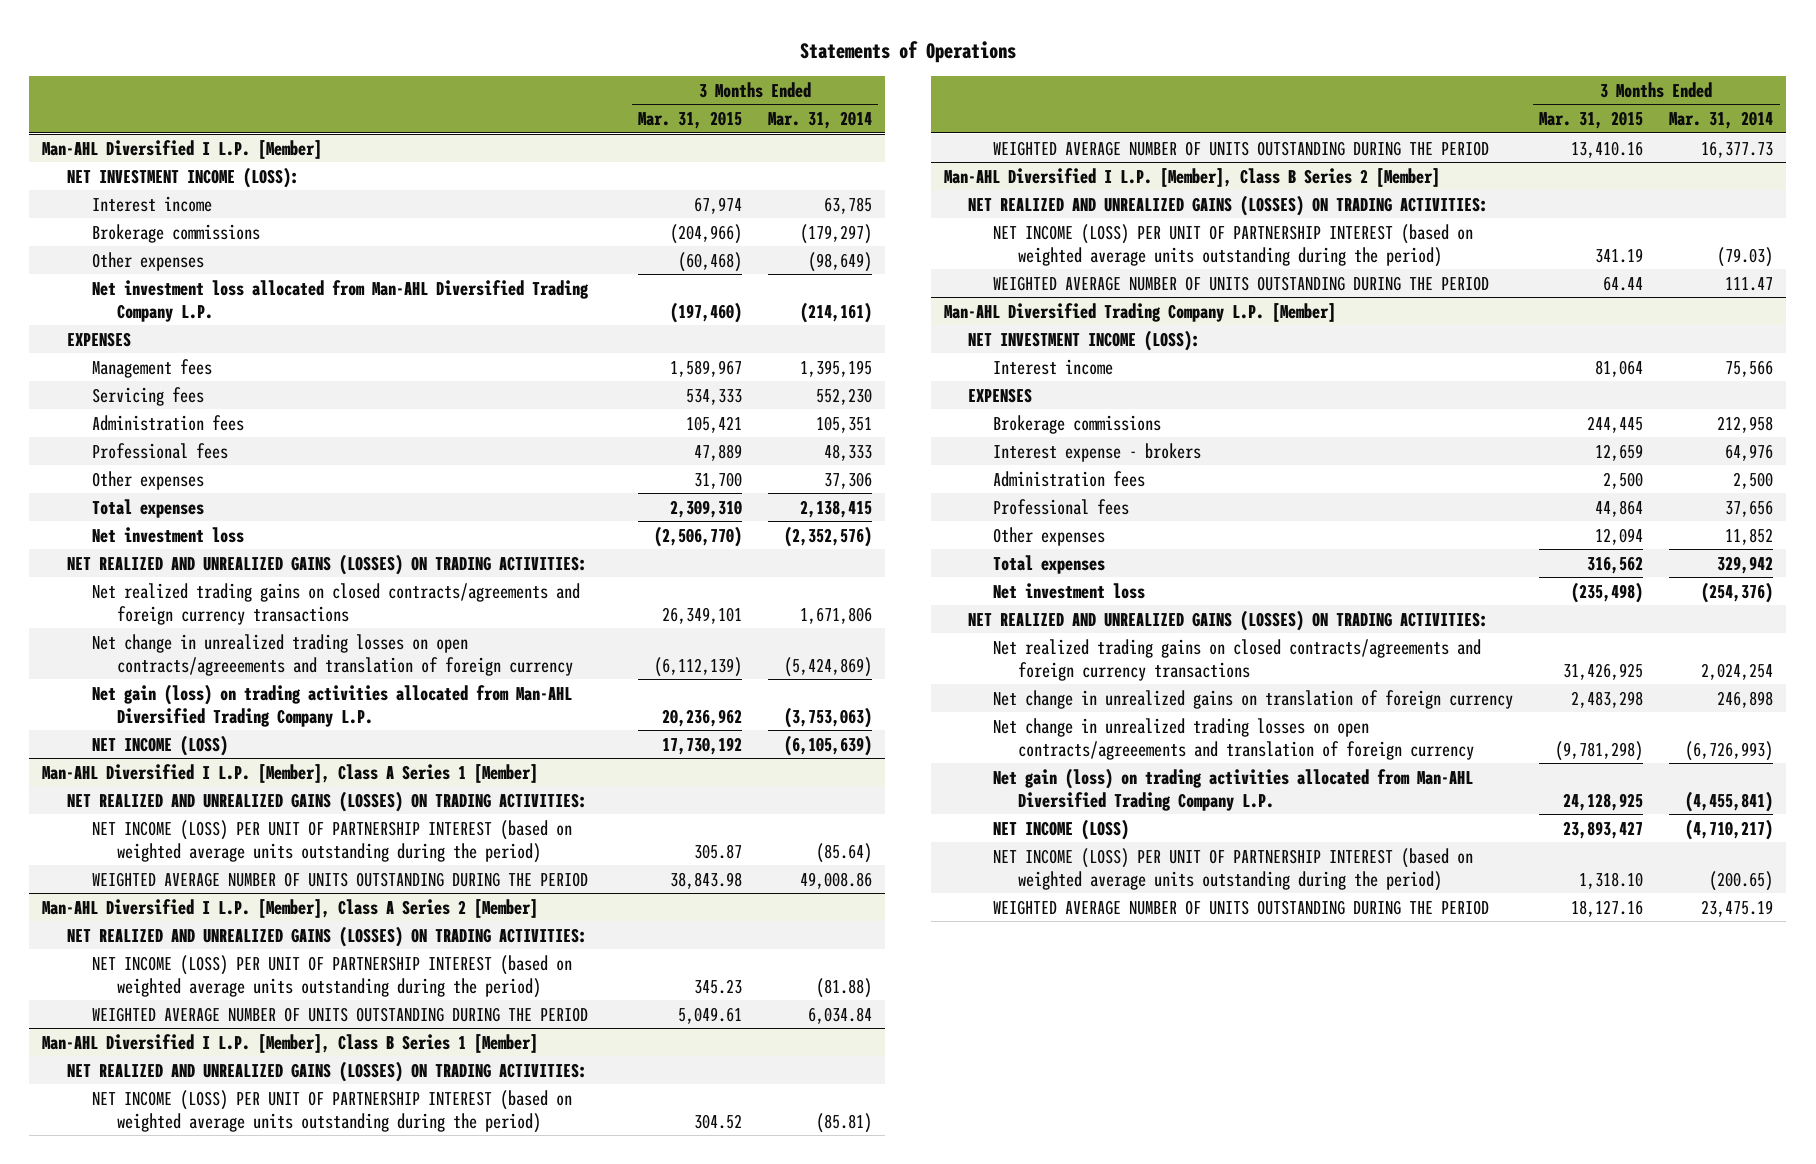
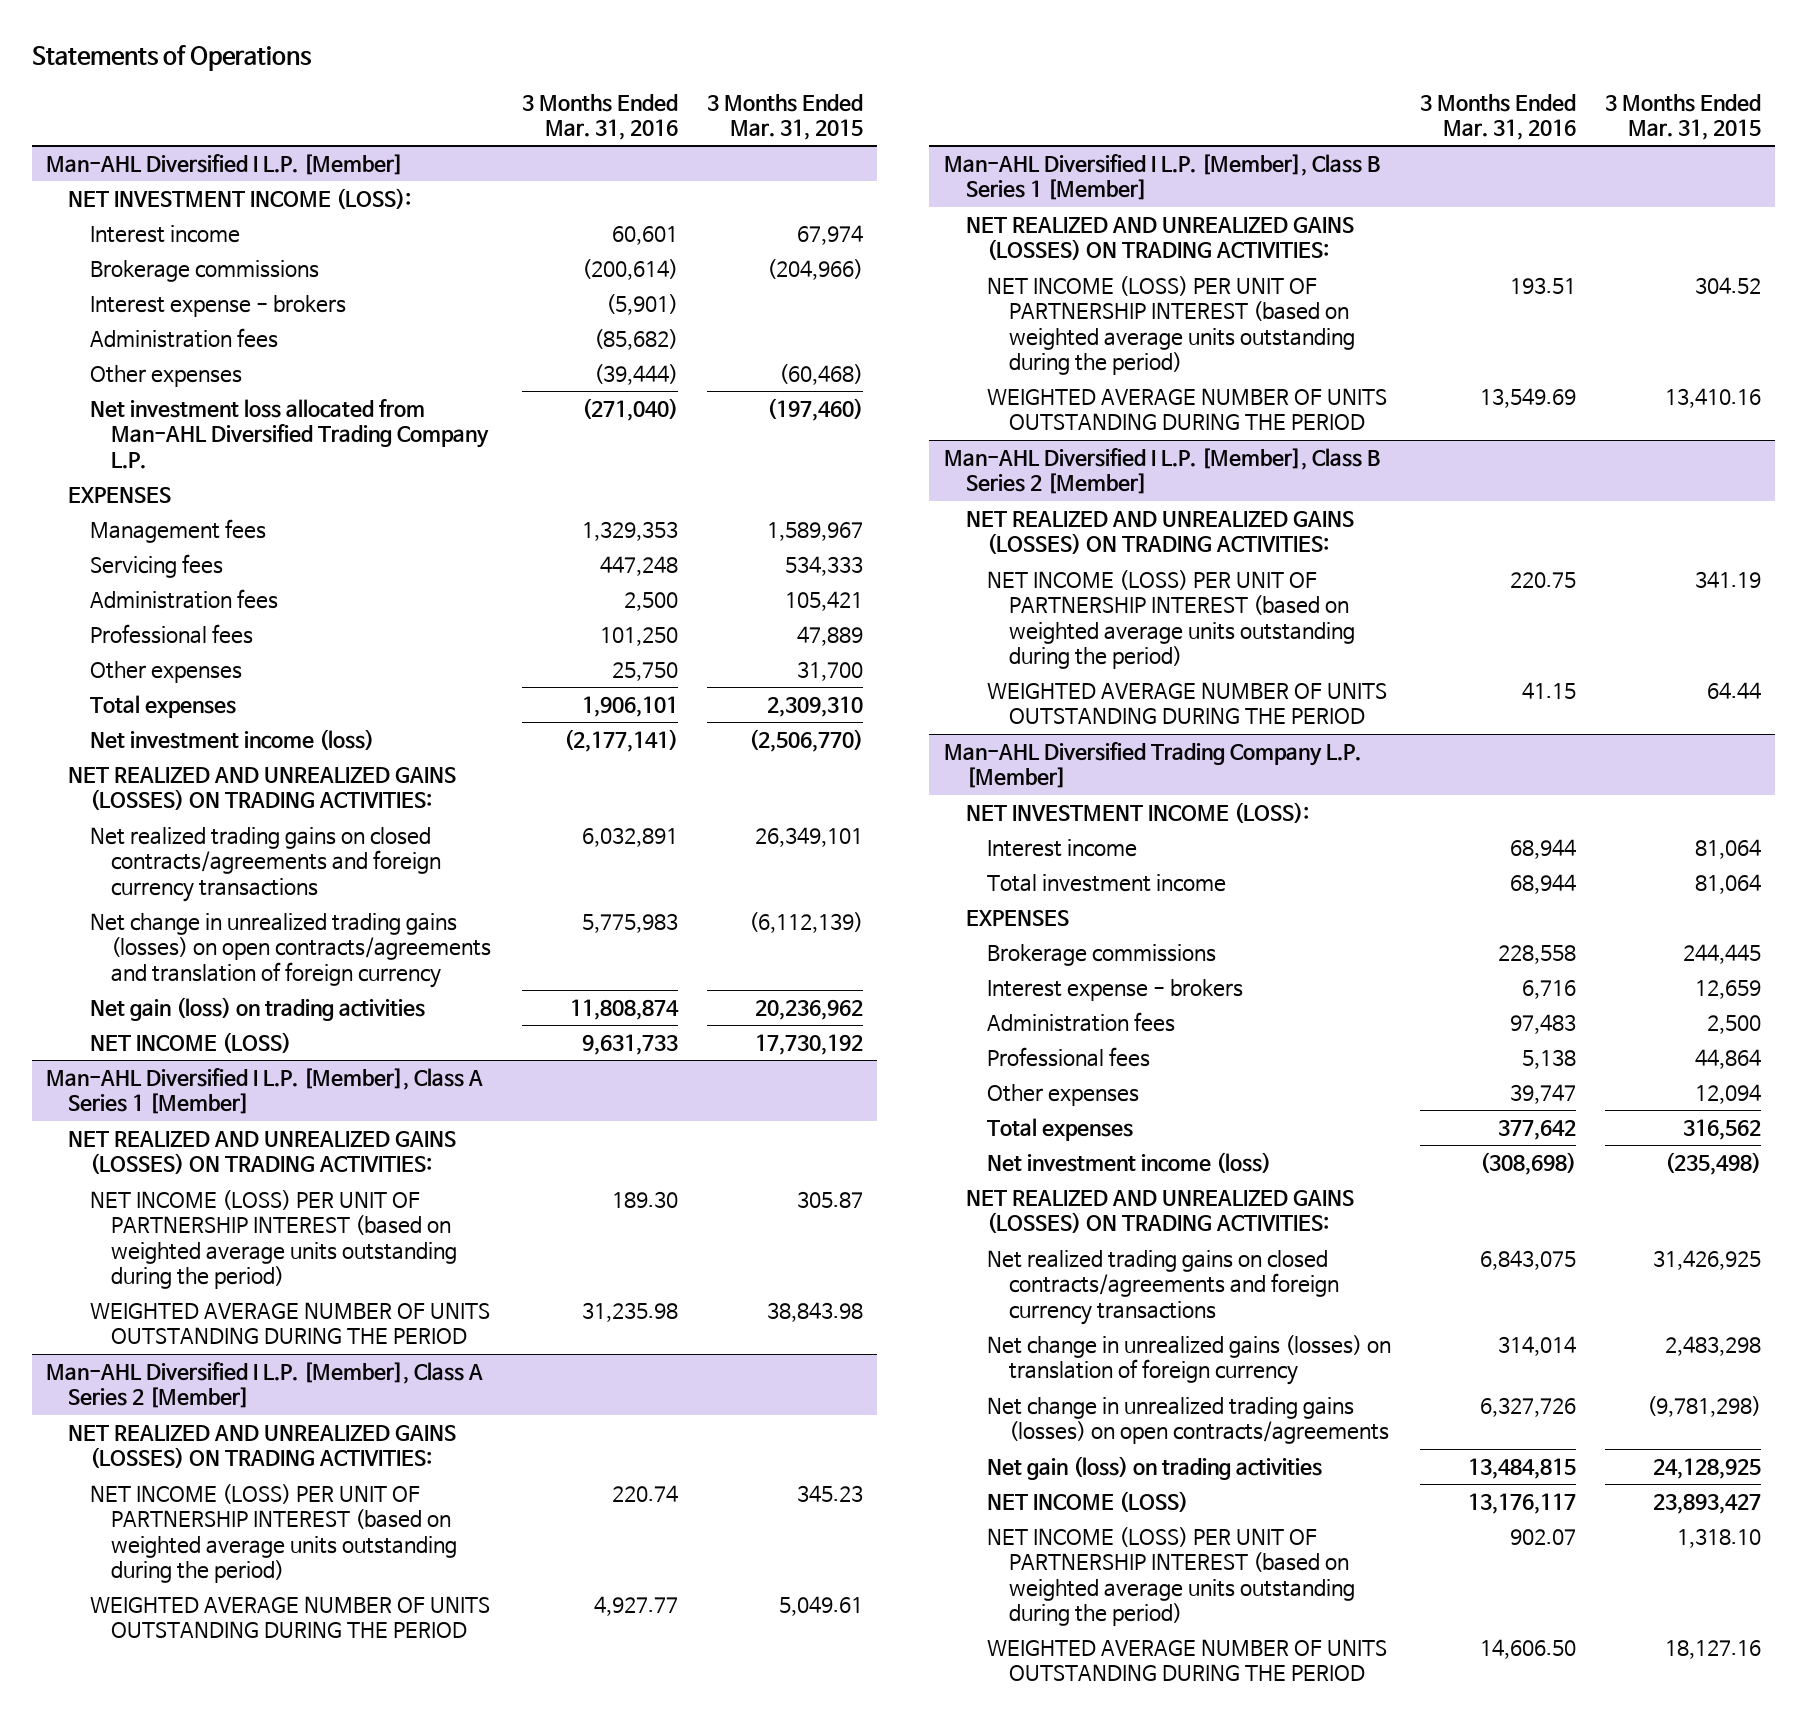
- | 3 Months Ended Mar. 31, 2015 | 3 Months Ended Mar. 31, 2014
+ | 3 Months Ended Mar. 31, 2016 | 3 Months Ended Mar. 31, 2015
@ Man-AHL Diversified I L.P. [Member]
+ Interest expense - brokers | (5,901) |
+ Administration fees | (85,682) |
- Net investment loss | (2,506,770) | (2,352,576)
+ Net investment income (loss) | (2,177,141) | (2,506,770)
- Net change in unrealized trading losses on open contracts/agreeements and translation of foreign currency | (6,112,139) | (5,424,869)
- Net gain (loss) on trading activities allocated from Man-AHL Diversified Trading Company L.P. | 20,236,962 | (3,753,063)
+ Net change in unrealized trading gains (losses) on open contracts/agreements and translation of foreign currency | 5,775,983 | (6,112,139)
+ Net gain (loss) on trading activities | 11,808,874 | 20,236,962
@ Man-AHL Diversified Trading Company L.P. [Member]
+ Total investment income | 68,944 | 81,064
- Net investment loss | (235,498) | (254,376)
+ Net investment income (loss) | (308,698) | (235,498)
- Net change in unrealized gains on translation of foreign currency | 2,483,298 | 246,898
- Net change in unrealized trading losses on open contracts/agreeements and translation of foreign currency | (9,781,298) | (6,726,993)
- Net gain (loss) on trading activities allocated from Man-AHL Diversified Trading Company L.P. | 24,128,925 | (4,455,841)
+ Net change in unrealized gains (losses) on translation of foreign currency | 314,014 | 2,483,298
+ Net change in unrealized trading gains (losses) on open contracts/agreements | 6,327,726 | (9,781,298)
+ Net gain (loss) on trading activities | 13,484,815 | 24,128,925

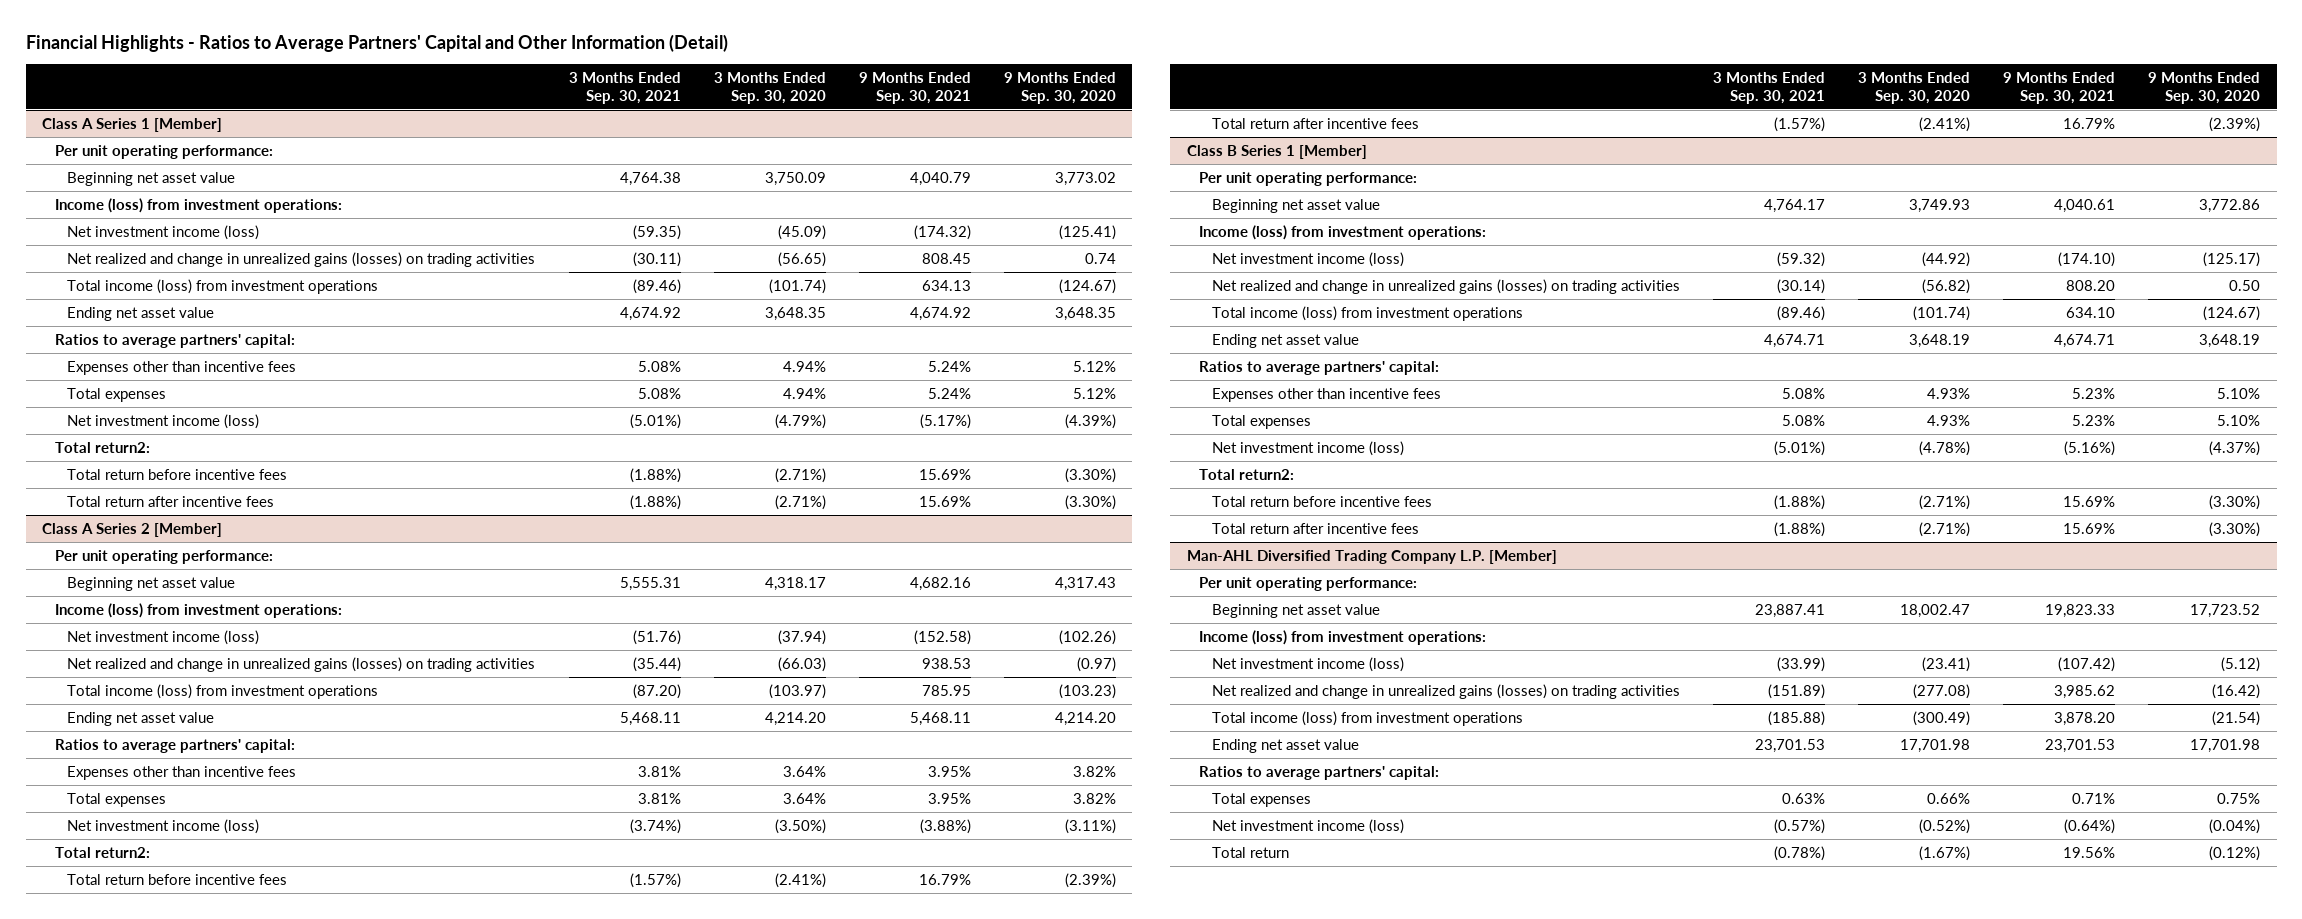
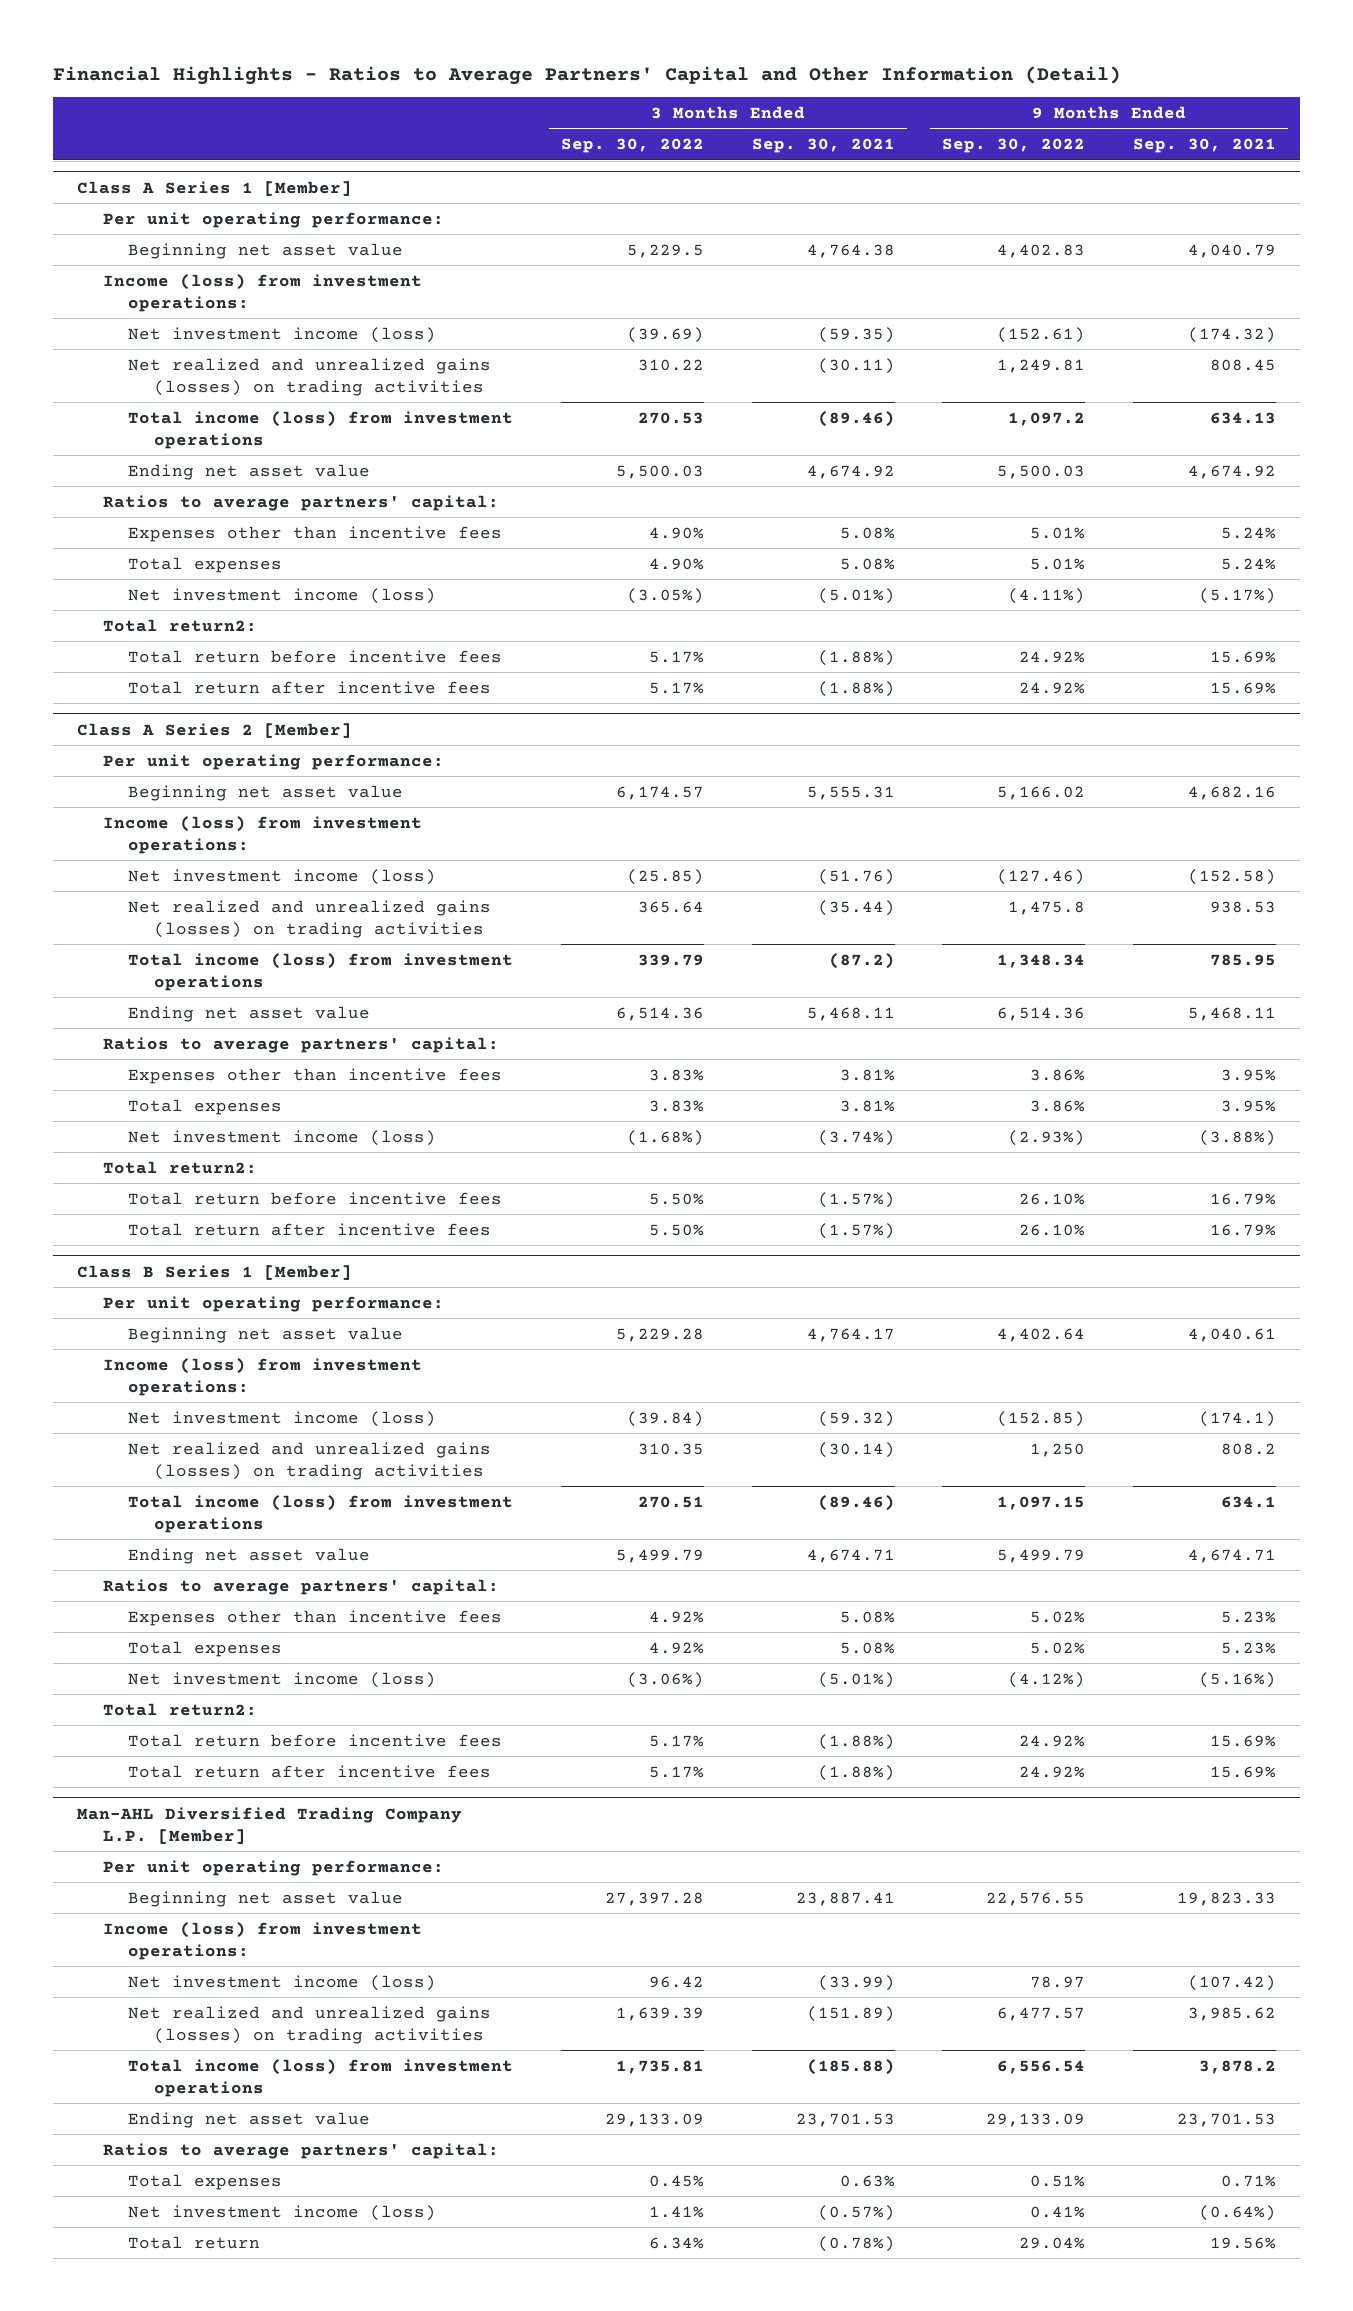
- | 3 Months Ended Sep. 30, 2021 | 3 Months Ended Sep. 30, 2020 | 9 Months Ended Sep. 30, 2021 | 9 Months Ended Sep. 30, 2020
+ | 3 Months Ended Sep. 30, 2022 | 3 Months Ended Sep. 30, 2021 | 9 Months Ended Sep. 30, 2022 | 9 Months Ended Sep. 30, 2021
@ Class A Series 1 [Member]
- Net realized and change in unrealized gains (losses) on trading activities | (30.11) | (56.65) | 808.45 | 0.74
+ Net realized and unrealized gains (losses) on trading activities | 310.22 | (30.11) | 1,249.81 | 808.45
@ Class A Series 2 [Member]
- Net realized and change in unrealized gains (losses) on trading activities | (35.44) | (66.03) | 938.53 | (0.97)
- Total income (loss) from investment operations | (87.20) | (103.97) | 785.95 | (103.23)
+ Net realized and unrealized gains (losses) on trading activities | 365.64 | (35.44) | 1,475.8 | 938.53
+ Total income (loss) from investment operations | 339.79 | (87.2) | 1,348.34 | 785.95
@ Class B Series 1 [Member]
- Net investment income (loss) | (59.32) | (44.92) | (174.10) | (125.17)
- Net realized and change in unrealized gains (losses) on trading activities | (30.14) | (56.82) | 808.20 | 0.50
- Total income (loss) from investment operations | (89.46) | (101.74) | 634.10 | (124.67)
+ Net investment income (loss) | (39.84) | (59.32) | (152.85) | (174.1)
+ Net realized and unrealized gains (losses) on trading activities | 310.35 | (30.14) | 1,250 | 808.2
+ Total income (loss) from investment operations | 270.51 | (89.46) | 1,097.15 | 634.1
@ Man-AHL Diversified Trading Company L.P. [Member]
- Net realized and change in unrealized gains (losses) on trading activities | (151.89) | (277.08) | 3,985.62 | (16.42)
- Total income (loss) from investment operations | (185.88) | (300.49) | 3,878.20 | (21.54)
+ Net realized and unrealized gains (losses) on trading activities | 1,639.39 | (151.89) | 6,477.57 | 3,985.62
+ Total income (loss) from investment operations | 1,735.81 | (185.88) | 6,556.54 | 3,878.2

